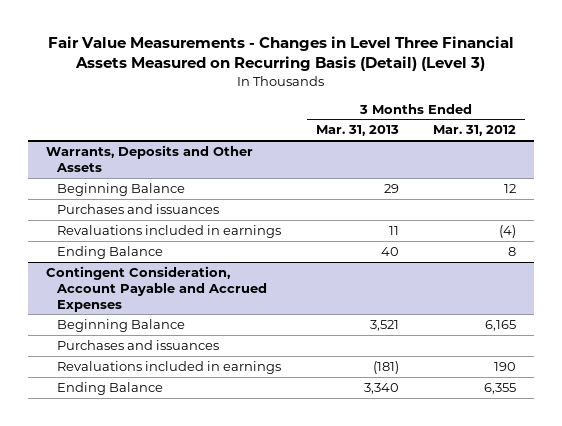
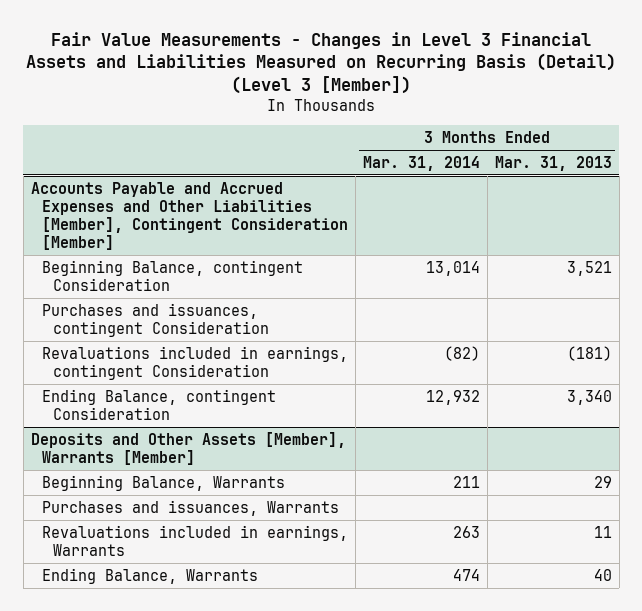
- Fair Value Measurements - Changes in Level Three Financial Assets Measured on Recurring Basis (Detail) (Level 3)
+ Fair Value Measurements - Changes in Level 3 Financial Assets and Liabilities Measured on Recurring Basis (Detail) (Level 3 [Member])
- | 3 Months Ended Mar. 31, 2013 | 3 Months Ended Mar. 31, 2012
+ | 3 Months Ended Mar. 31, 2014 | 3 Months Ended Mar. 31, 2013
- Warrants, Deposits and Other Assets
- Beginning Balance | 29 | 12
- Purchases and issuances
- Revaluations included in earnings | 11 | (4)
- Ending Balance | 40 | 8
- Contingent Consideration, Account Payable and Accrued Expenses
- Beginning Balance | 3,521 | 6,165
- Purchases and issuances
- Revaluations included in earnings | (181) | 190
- Ending Balance | 3,340 | 6,355
+ Accounts Payable and Accrued Expenses and Other Liabilities [Member], Contingent Consideration [Member]
+ Beginning Balance, contingent Consideration | 13,014 | 3,521
+ Purchases and issuances, contingent Consideration
+ Revaluations included in earnings, contingent Consideration | (82) | (181)
+ Ending Balance, contingent Consideration | 12,932 | 3,340
+ Deposits and Other Assets [Member], Warrants [Member]
+ Beginning Balance, Warrants | 211 | 29
+ Purchases and issuances, Warrants
+ Revaluations included in earnings, Warrants | 263 | 11
+ Ending Balance, Warrants | 474 | 40

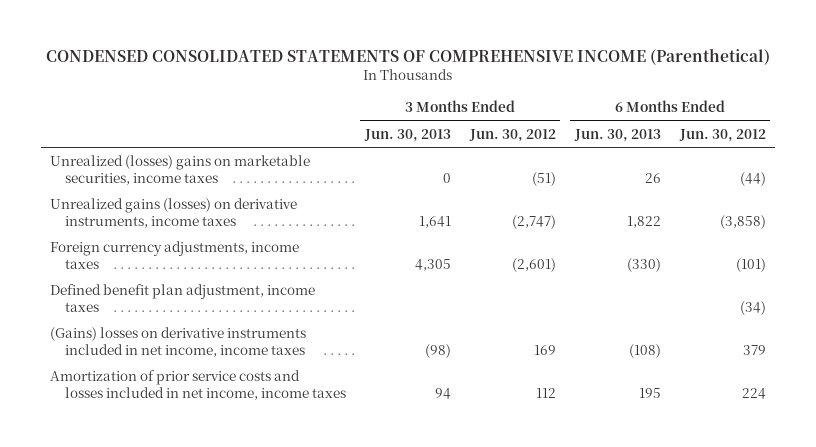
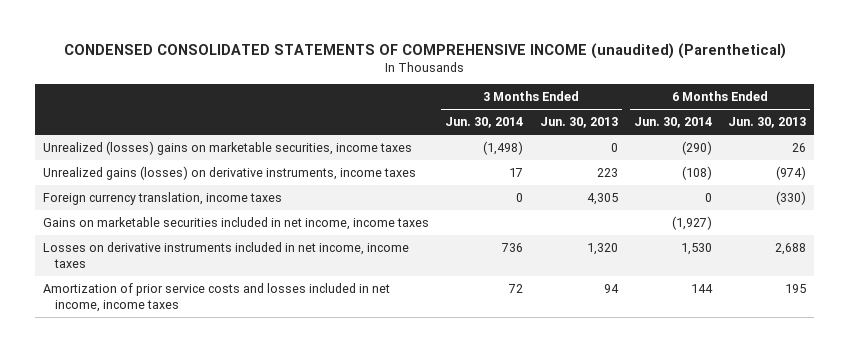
- CONDENSED CONSOLIDATED STATEMENTS OF COMPREHENSIVE INCOME (Parenthetical)
+ CONDENSED CONSOLIDATED STATEMENTS OF COMPREHENSIVE INCOME (unaudited) (Parenthetical)
- | 3 Months Ended Jun. 30, 2013 | 3 Months Ended Jun. 30, 2012 | 6 Months Ended Jun. 30, 2013 | 6 Months Ended Jun. 30, 2012
+ | 3 Months Ended Jun. 30, 2014 | 3 Months Ended Jun. 30, 2013 | 6 Months Ended Jun. 30, 2014 | 6 Months Ended Jun. 30, 2013
- Unrealized gains (losses) on derivative instruments, income taxes | 1,641 | (2,747) | 1,822 | (3,858)
- Foreign currency adjustments, income taxes | 4,305 | (2,601) | (330) | (101)
- Defined benefit plan adjustment, income taxes | | | | (34)
- (Gains) losses on derivative instruments included in net income, income taxes | (98) | 169 | (108) | 379
+ Unrealized gains (losses) on derivative instruments, income taxes | 17 | 223 | (108) | (974)
+ Foreign currency translation, income taxes | 0 | 4,305 | 0 | (330)
+ Gains on marketable securities included in net income, income taxes | | | (1,927) |
+ Losses on derivative instruments included in net income, income taxes | 736 | 1,320 | 1,530 | 2,688

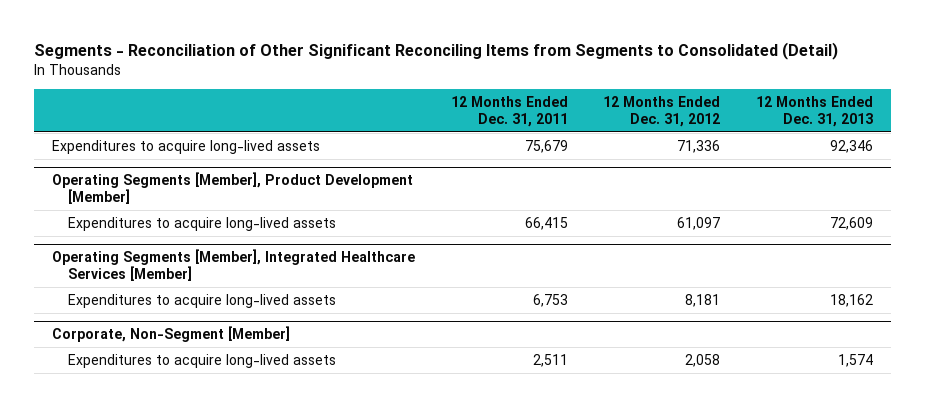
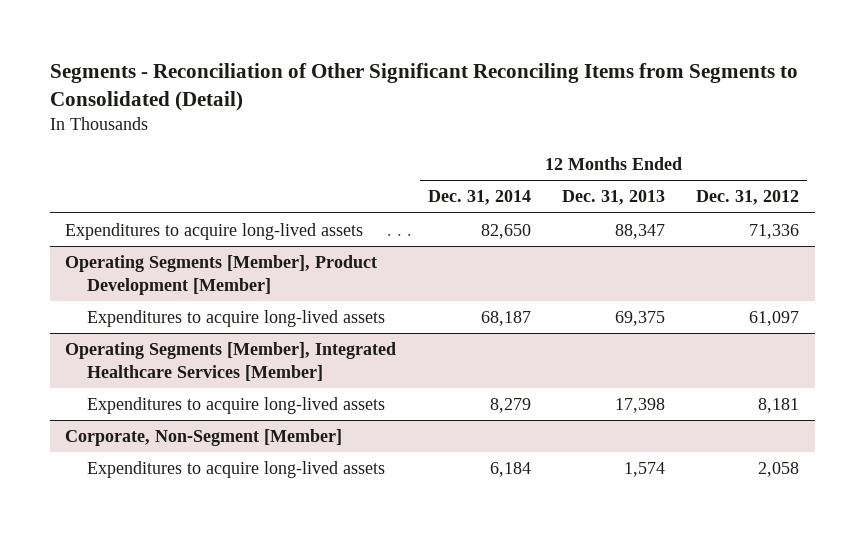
- | 12 Months Ended Dec. 31, 2011 | 12 Months Ended Dec. 31, 2012 | 12 Months Ended Dec. 31, 2013
+ | 12 Months Ended Dec. 31, 2014 | 12 Months Ended Dec. 31, 2013 | 12 Months Ended Dec. 31, 2012
- Expenditures to acquire long-lived assets | 75,679 | 71,336 | 92,346
+ Expenditures to acquire long-lived assets | 82,650 | 88,347 | 71,336
@ Operating Segments [Member], Product Development [Member]
- Expenditures to acquire long-lived assets | 66,415 | 61,097 | 72,609
+ Expenditures to acquire long-lived assets | 68,187 | 69,375 | 61,097
@ Operating Segments [Member], Integrated Healthcare Services [Member]
- Expenditures to acquire long-lived assets | 6,753 | 8,181 | 18,162
+ Expenditures to acquire long-lived assets | 8,279 | 17,398 | 8,181

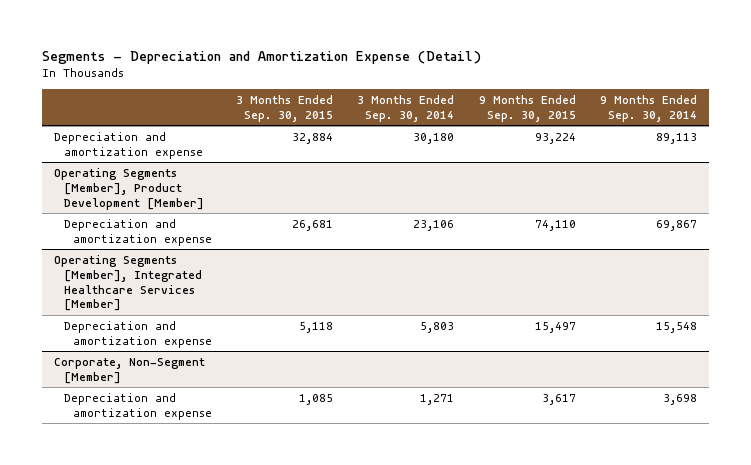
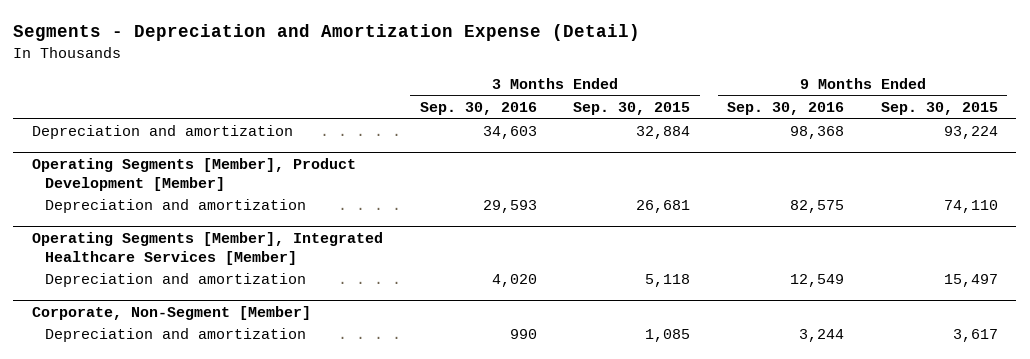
- | 3 Months Ended Sep. 30, 2015 | 3 Months Ended Sep. 30, 2014 | 9 Months Ended Sep. 30, 2015 | 9 Months Ended Sep. 30, 2014
+ | 3 Months Ended Sep. 30, 2016 | 3 Months Ended Sep. 30, 2015 | 9 Months Ended Sep. 30, 2016 | 9 Months Ended Sep. 30, 2015
- Depreciation and amortization expense | 32,884 | 30,180 | 93,224 | 89,113
+ Depreciation and amortization | 34,603 | 32,884 | 98,368 | 93,224
@ Operating Segments [Member], Product Development [Member]
- Depreciation and amortization expense | 26,681 | 23,106 | 74,110 | 69,867
+ Depreciation and amortization | 29,593 | 26,681 | 82,575 | 74,110
@ Operating Segments [Member], Integrated Healthcare Services [Member]
- Depreciation and amortization expense | 5,118 | 5,803 | 15,497 | 15,548
+ Depreciation and amortization | 4,020 | 5,118 | 12,549 | 15,497
@ Corporate, Non-Segment [Member]
- Depreciation and amortization expense | 1,085 | 1,271 | 3,617 | 3,698
+ Depreciation and amortization | 990 | 1,085 | 3,244 | 3,617

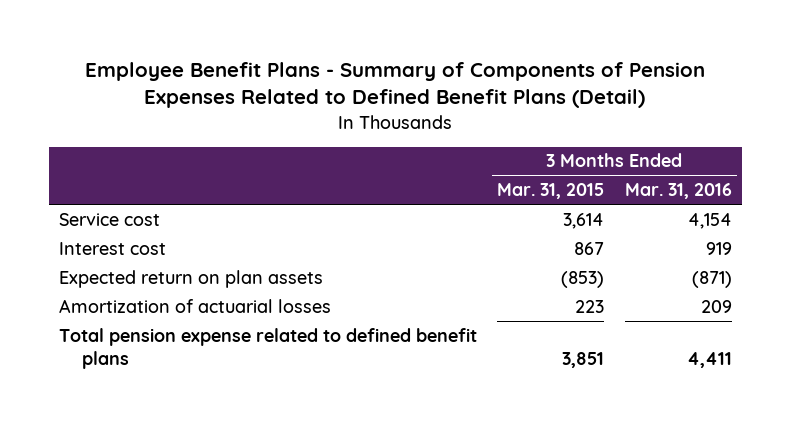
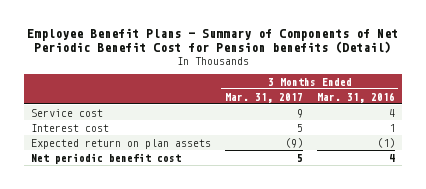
- Employee Benefit Plans - Summary of Components of Pension Expenses Related to Defined Benefit Plans (Detail)
+ Employee Benefit Plans - Summary of Components of Net Periodic Benefit Cost for Pension benefits (Detail)
- | 3 Months Ended Mar. 31, 2015 | 3 Months Ended Mar. 31, 2016
+ | 3 Months Ended Mar. 31, 2017 | 3 Months Ended Mar. 31, 2016
- Service cost | 3,614 | 4,154
- Interest cost | 867 | 919
- Expected return on plan assets | (853) | (871)
- Amortization of actuarial losses | 223 | 209
- Total pension expense related to defined benefit plans | 3,851 | 4,411
+ Service cost | 9 | 4
+ Interest cost | 5 | 1
+ Expected return on plan assets | (9) | (1)
+ Net periodic benefit cost | 5 | 4

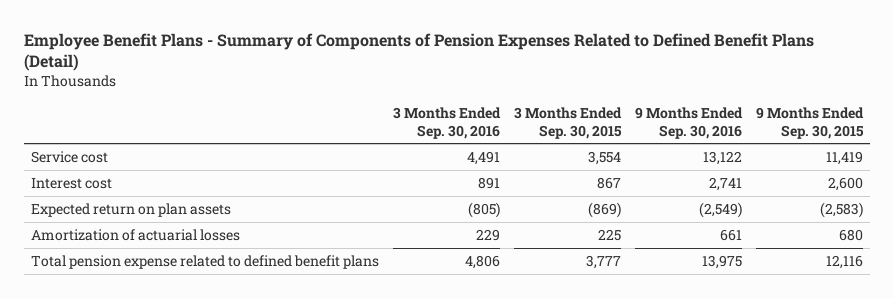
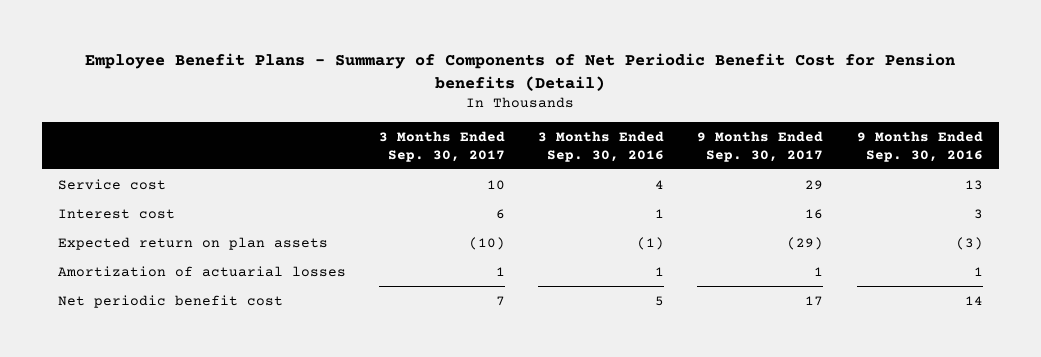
- Employee Benefit Plans - Summary of Components of Pension Expenses Related to Defined Benefit Plans (Detail)
+ Employee Benefit Plans - Summary of Components of Net Periodic Benefit Cost for Pension benefits (Detail)
- | 3 Months Ended Sep. 30, 2016 | 3 Months Ended Sep. 30, 2015 | 9 Months Ended Sep. 30, 2016 | 9 Months Ended Sep. 30, 2015
+ | 3 Months Ended Sep. 30, 2017 | 3 Months Ended Sep. 30, 2016 | 9 Months Ended Sep. 30, 2017 | 9 Months Ended Sep. 30, 2016
- Service cost | 4,491 | 3,554 | 13,122 | 11,419
- Interest cost | 891 | 867 | 2,741 | 2,600
- Expected return on plan assets | (805) | (869) | (2,549) | (2,583)
- Amortization of actuarial losses | 229 | 225 | 661 | 680
- Total pension expense related to defined benefit plans | 4,806 | 3,777 | 13,975 | 12,116
+ Service cost | 10 | 4 | 29 | 13
+ Interest cost | 6 | 1 | 16 | 3
+ Expected return on plan assets | (10) | (1) | (29) | (3)
+ Amortization of actuarial losses | 1 | 1 | 1 | 1
+ Net periodic benefit cost | 7 | 5 | 17 | 14

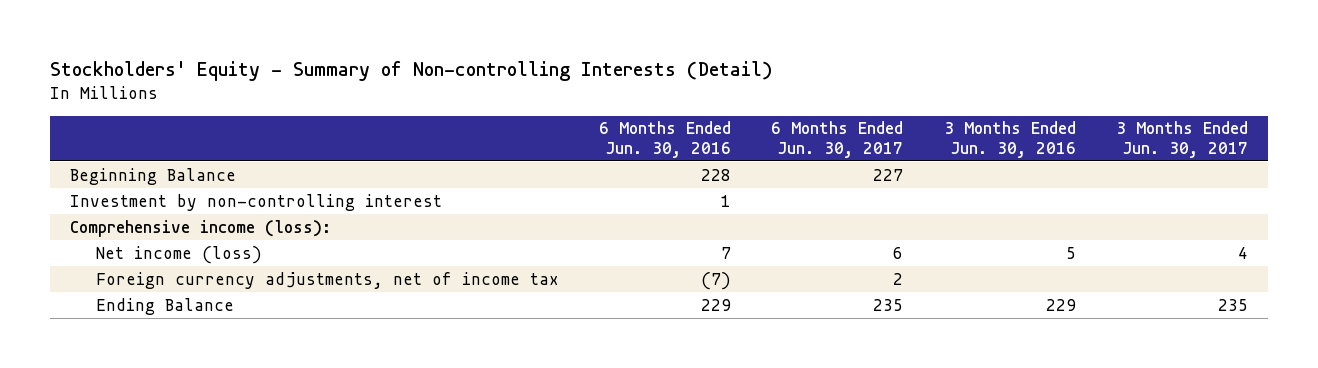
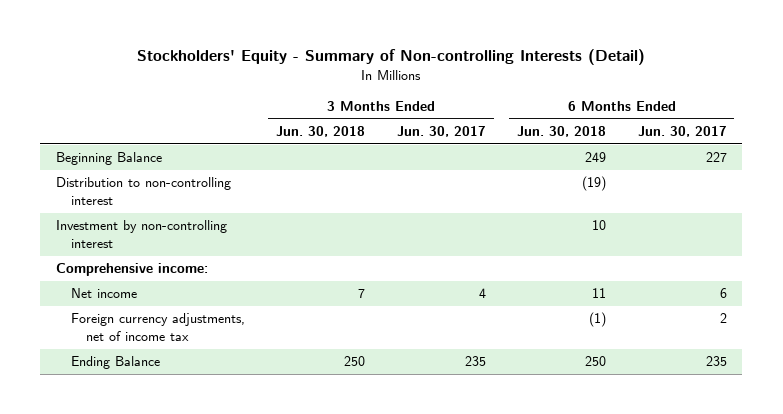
- | 6 Months Ended Jun. 30, 2016 | 6 Months Ended Jun. 30, 2017 | 3 Months Ended Jun. 30, 2016 | 3 Months Ended Jun. 30, 2017
+ | 3 Months Ended Jun. 30, 2018 | 3 Months Ended Jun. 30, 2017 | 6 Months Ended Jun. 30, 2018 | 6 Months Ended Jun. 30, 2017
+ Distribution to non-controlling interest | | | (19) |
- Comprehensive income (loss):
- Net income (loss) | 7 | 6 | 5 | 4
+ Comprehensive income:
+ Net income | 7 | 4 | 11 | 6

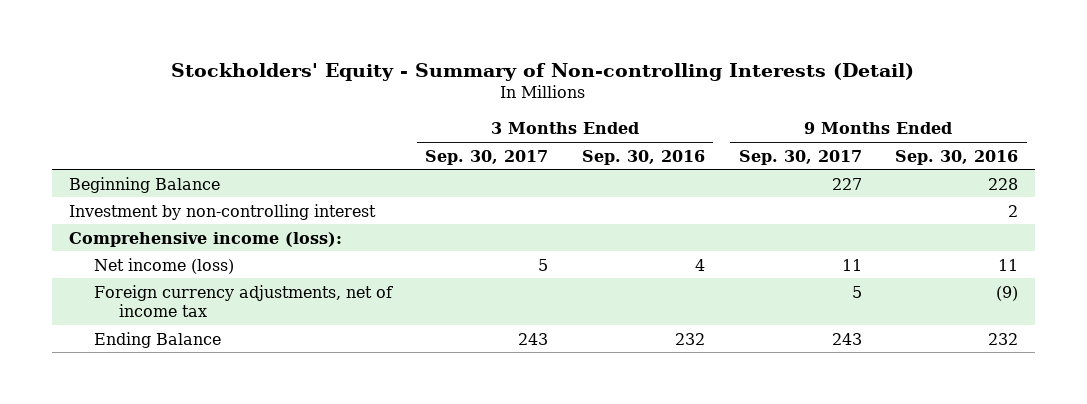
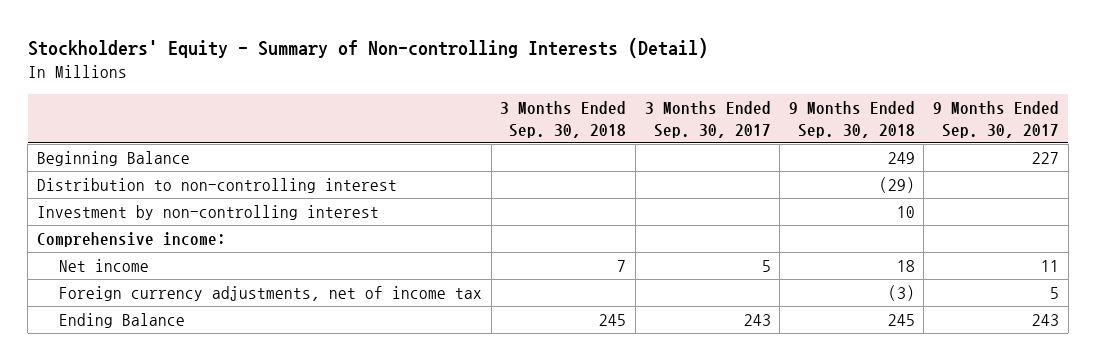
- | 3 Months Ended Sep. 30, 2017 | 3 Months Ended Sep. 30, 2016 | 9 Months Ended Sep. 30, 2017 | 9 Months Ended Sep. 30, 2016
+ | 3 Months Ended Sep. 30, 2018 | 3 Months Ended Sep. 30, 2017 | 9 Months Ended Sep. 30, 2018 | 9 Months Ended Sep. 30, 2017
+ Distribution to non-controlling interest | | | (29) |
- Comprehensive income (loss):
- Net income (loss) | 5 | 4 | 11 | 11
+ Comprehensive income:
+ Net income | 7 | 5 | 18 | 11

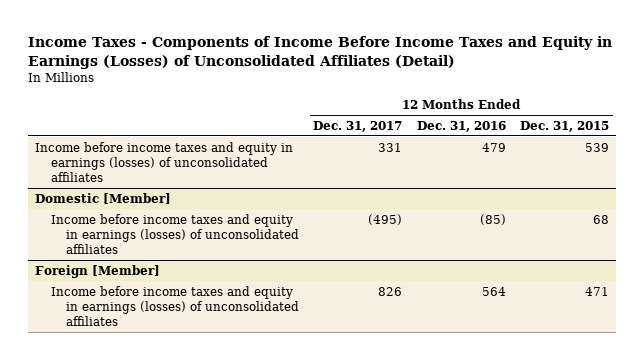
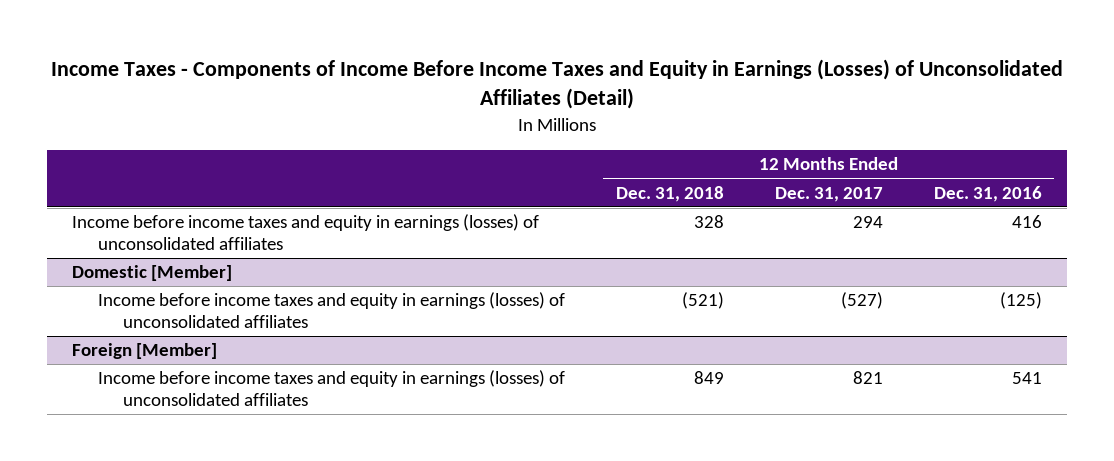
- | 12 Months Ended Dec. 31, 2017 | 12 Months Ended Dec. 31, 2016 | 12 Months Ended Dec. 31, 2015
+ | 12 Months Ended Dec. 31, 2018 | 12 Months Ended Dec. 31, 2017 | 12 Months Ended Dec. 31, 2016
- Income before income taxes and equity in earnings (losses) of unconsolidated affiliates | 331 | 479 | 539
+ Income before income taxes and equity in earnings (losses) of unconsolidated affiliates | 328 | 294 | 416
@ Domestic [Member]
- Income before income taxes and equity in earnings (losses) of unconsolidated affiliates | (495) | (85) | 68
+ Income before income taxes and equity in earnings (losses) of unconsolidated affiliates | (521) | (527) | (125)
@ Foreign [Member]
- Income before income taxes and equity in earnings (losses) of unconsolidated affiliates | 826 | 564 | 471
+ Income before income taxes and equity in earnings (losses) of unconsolidated affiliates | 849 | 821 | 541

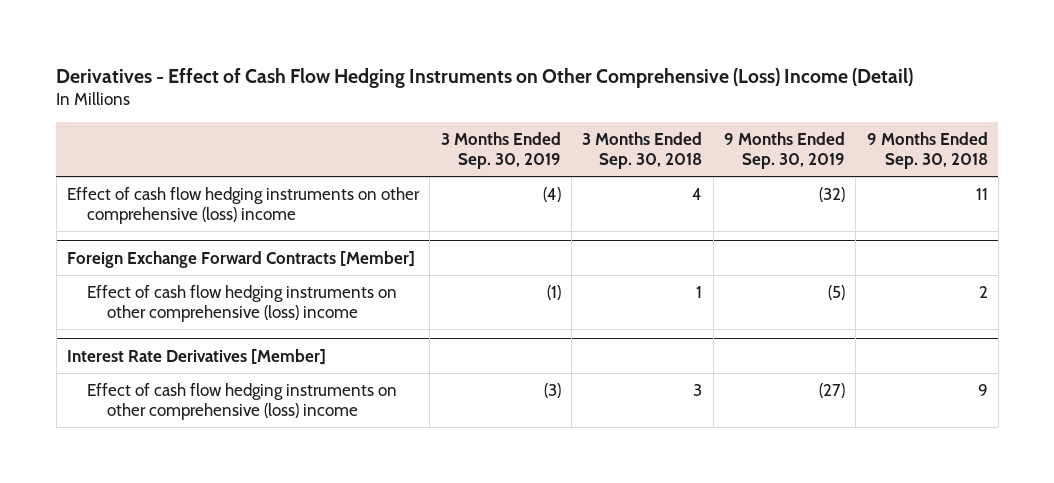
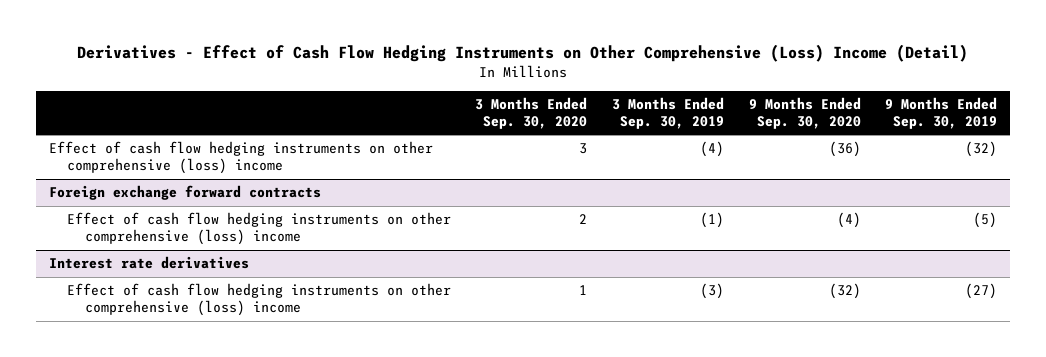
- | 3 Months Ended Sep. 30, 2019 | 3 Months Ended Sep. 30, 2018 | 9 Months Ended Sep. 30, 2019 | 9 Months Ended Sep. 30, 2018
+ | 3 Months Ended Sep. 30, 2020 | 3 Months Ended Sep. 30, 2019 | 9 Months Ended Sep. 30, 2020 | 9 Months Ended Sep. 30, 2019
- Foreign Exchange Forward Contracts [Member]
+ Foreign exchange forward contracts
- Interest Rate Derivatives [Member]
+ Interest rate derivatives

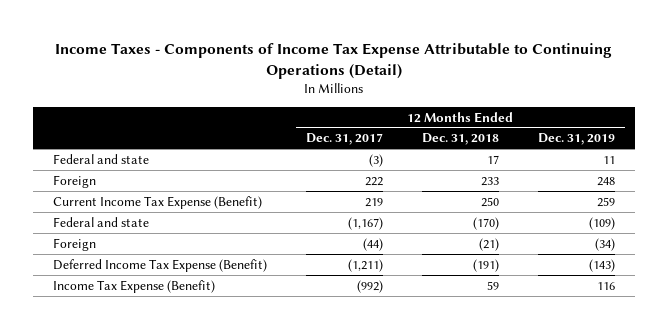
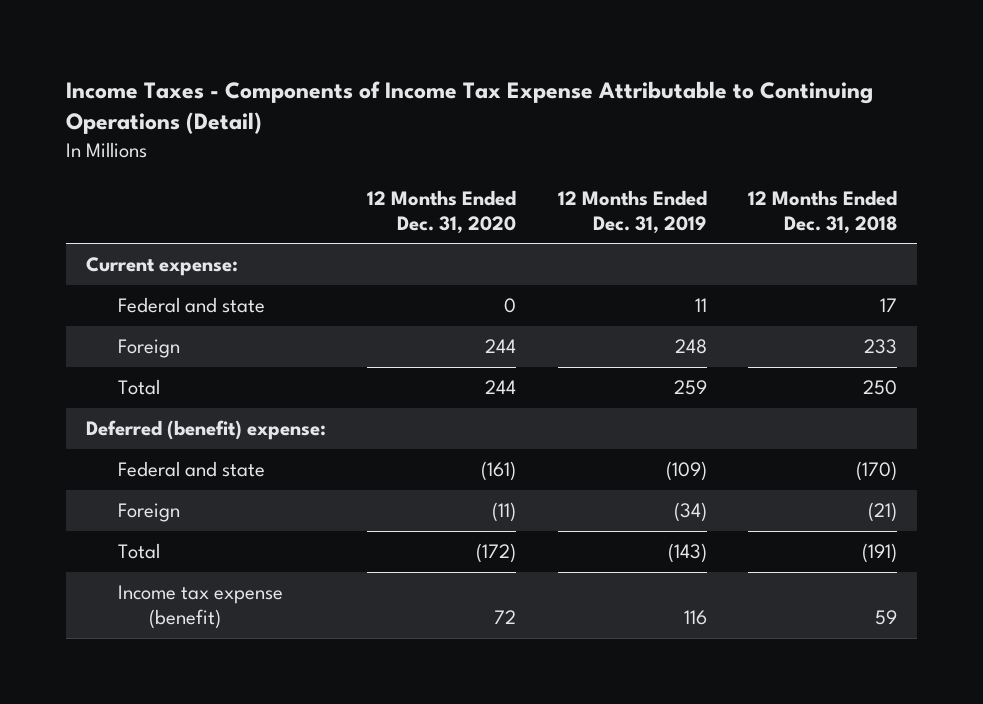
- | 12 Months Ended Dec. 31, 2017 | 12 Months Ended Dec. 31, 2018 | 12 Months Ended Dec. 31, 2019
+ | 12 Months Ended Dec. 31, 2020 | 12 Months Ended Dec. 31, 2019 | 12 Months Ended Dec. 31, 2018
+ Current expense:
- Current Income Tax Expense (Benefit) | 219 | 250 | 259
+ Total | 244 | 259 | 250
+ Deferred (benefit) expense:
- Deferred Income Tax Expense (Benefit) | (1,211) | (191) | (143)
- Income Tax Expense (Benefit) | (992) | 59 | 116
+ Total | (172) | (143) | (191)
+ Income tax expense (benefit) | 72 | 116 | 59

